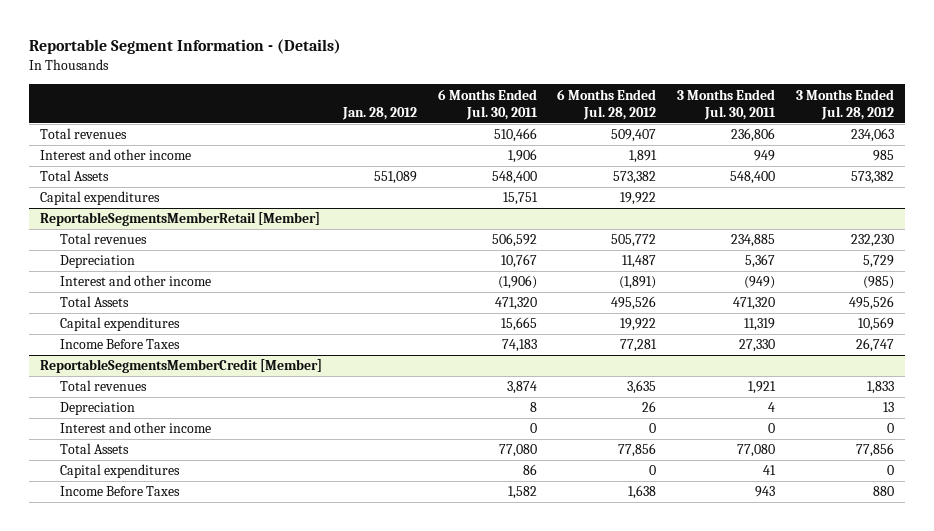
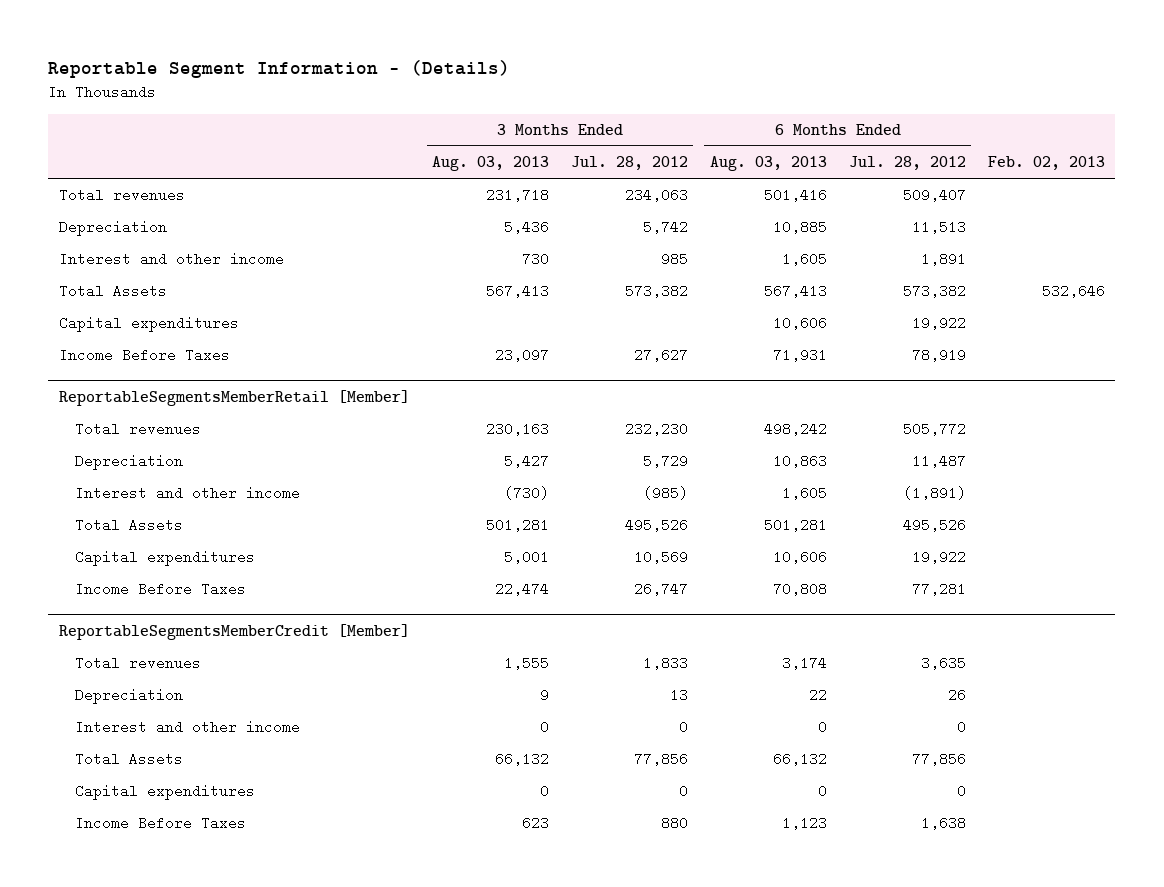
- | Jan. 28, 2012 | 6 Months Ended Jul. 30, 2011 | 6 Months Ended Jul. 28, 2012 | 3 Months Ended Jul. 30, 2011 | 3 Months Ended Jul. 28, 2012
+ | 3 Months Ended Aug. 03, 2013 | 3 Months Ended Jul. 28, 2012 | 6 Months Ended Aug. 03, 2013 | 6 Months Ended Jul. 28, 2012 | Feb. 02, 2013
+ Depreciation | 5,436 | 5,742 | 10,885 | 11,513 |
+ Income Before Taxes | 23,097 | 27,627 | 71,931 | 78,919 |

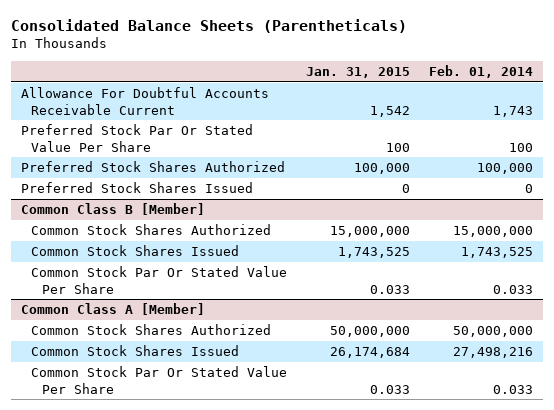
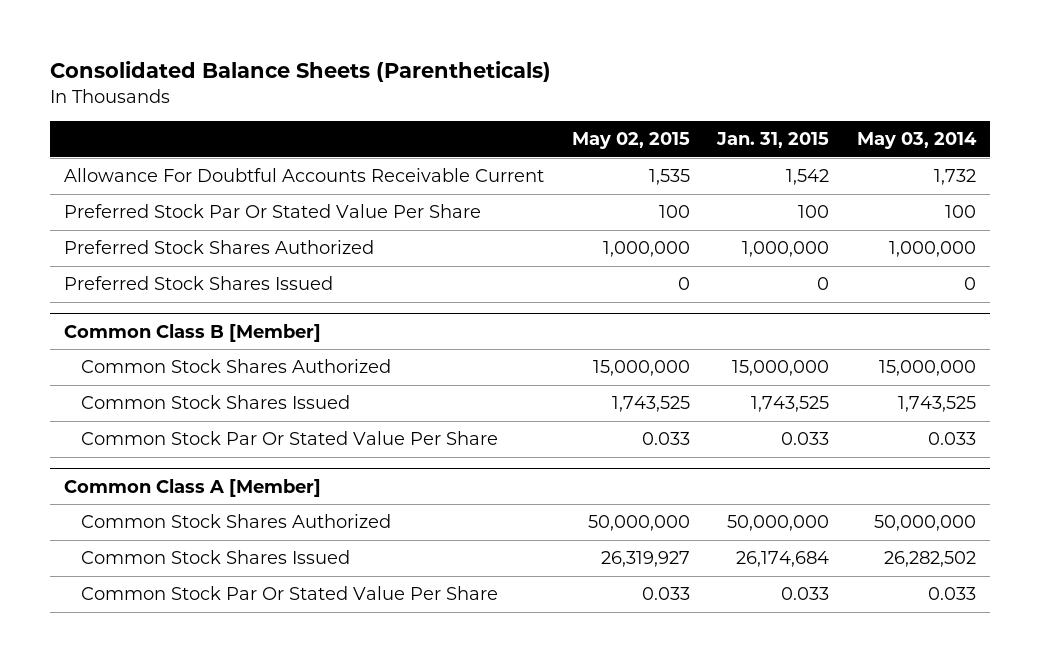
- | Jan. 31, 2015 | Feb. 01, 2014
+ | May 02, 2015 | Jan. 31, 2015 | May 03, 2014
- Preferred Stock Shares Authorized | 100,000 | 100,000
+ Preferred Stock Shares Authorized | 1,000,000 | 1,000,000 | 1,000,000

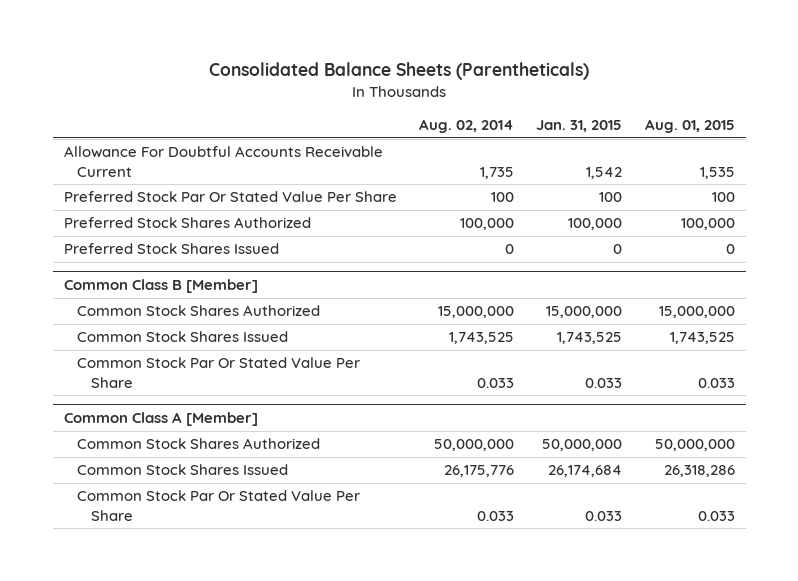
- | May 02, 2015 | Jan. 31, 2015 | May 03, 2014
+ | Aug. 02, 2014 | Jan. 31, 2015 | Aug. 01, 2015
- Preferred Stock Shares Authorized | 1,000,000 | 1,000,000 | 1,000,000
+ Preferred Stock Shares Authorized | 100,000 | 100,000 | 100,000

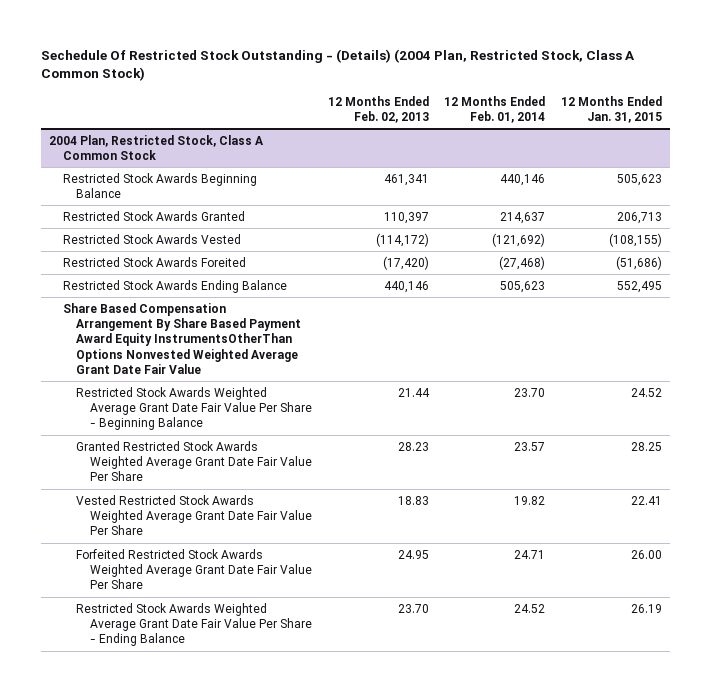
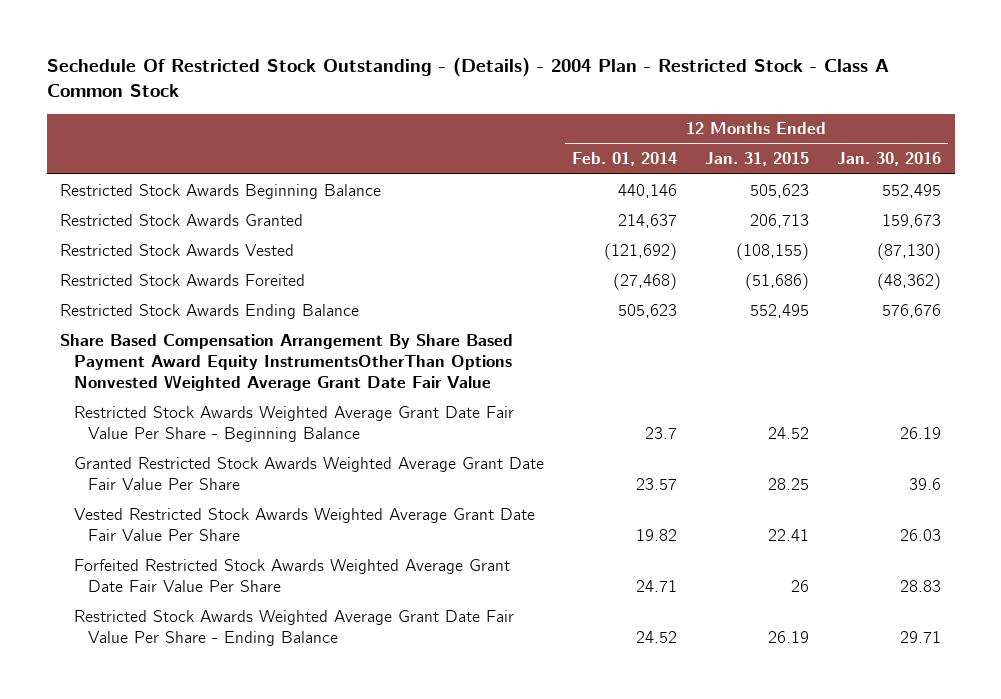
- Sechedule Of Restricted Stock Outstanding - (Details) (2004 Plan, Restricted Stock, Class A Common Stock)
+ Sechedule Of Restricted Stock Outstanding - (Details) - 2004 Plan - Restricted Stock - Class A Common Stock
- | 12 Months Ended Feb. 02, 2013 | 12 Months Ended Feb. 01, 2014 | 12 Months Ended Jan. 31, 2015
+ | 12 Months Ended Feb. 01, 2014 | 12 Months Ended Jan. 31, 2015 | 12 Months Ended Jan. 30, 2016
- 2004 Plan, Restricted Stock, Class A Common Stock
- Restricted Stock Awards Weighted Average Grant Date Fair Value Per Share - Beginning Balance | 21.44 | 23.70 | 24.52
+ Restricted Stock Awards Weighted Average Grant Date Fair Value Per Share - Beginning Balance | 23.7 | 24.52 | 26.19
- Forfeited Restricted Stock Awards Weighted Average Grant Date Fair Value Per Share | 24.95 | 24.71 | 26.00
+ Forfeited Restricted Stock Awards Weighted Average Grant Date Fair Value Per Share | 24.71 | 26 | 28.83

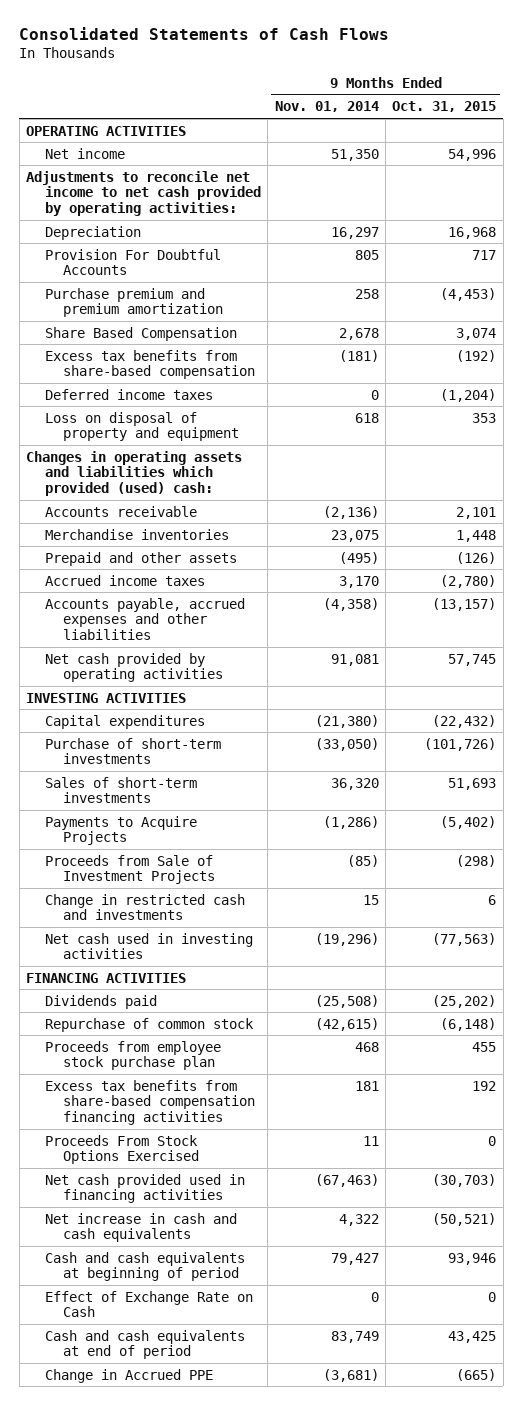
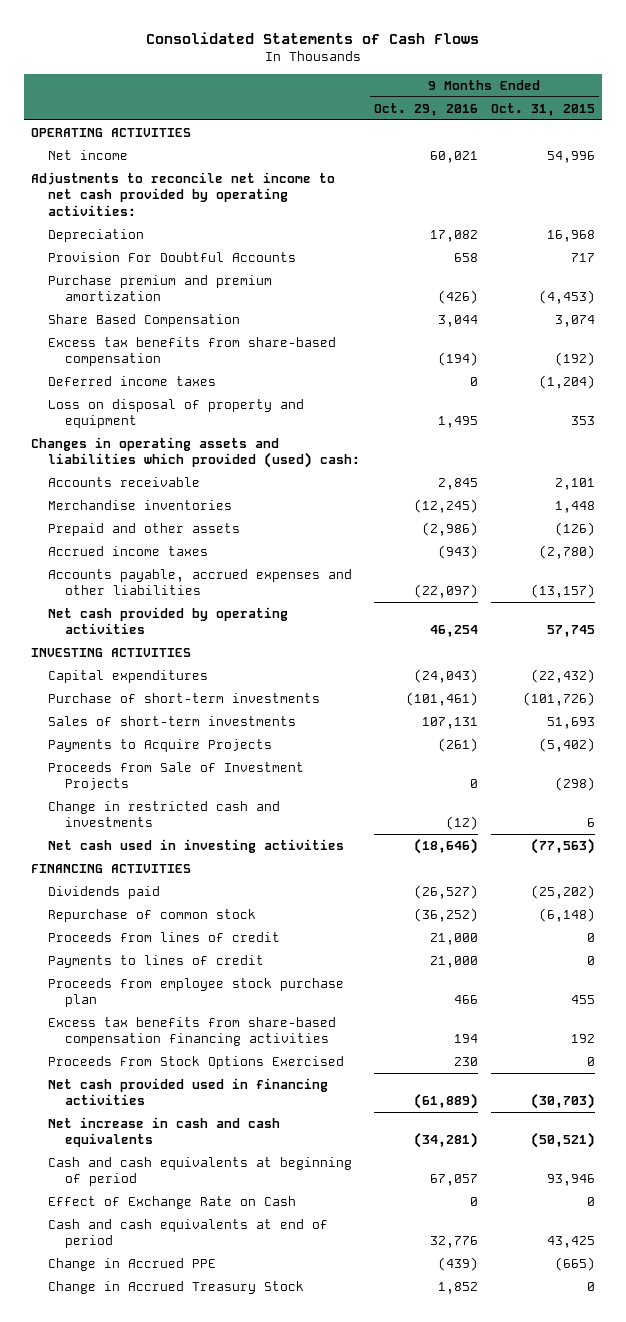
- | 9 Months Ended Nov. 01, 2014 | 9 Months Ended Oct. 31, 2015
+ | 9 Months Ended Oct. 29, 2016 | 9 Months Ended Oct. 31, 2015
+ Proceeds from lines of credit | 21,000 | 0
+ Payments to lines of credit | 21,000 | 0
+ Change in Accrued Treasury Stock | 1,852 | 0

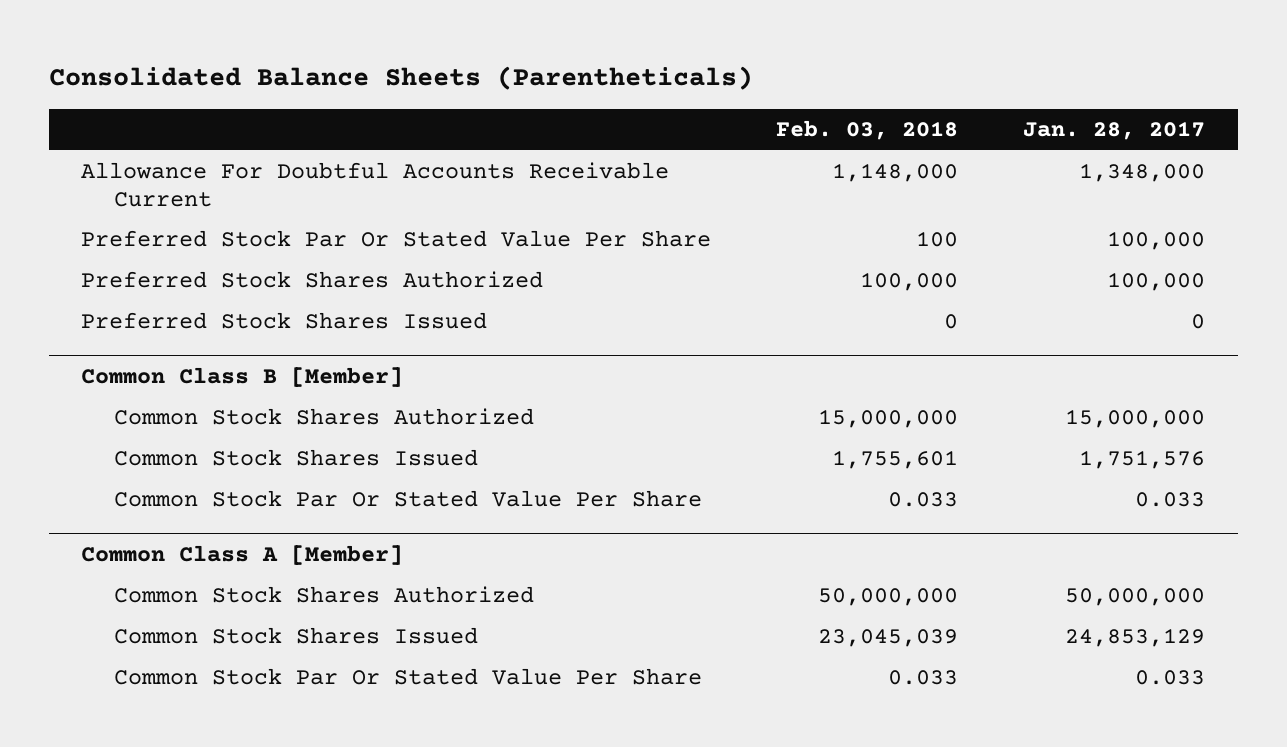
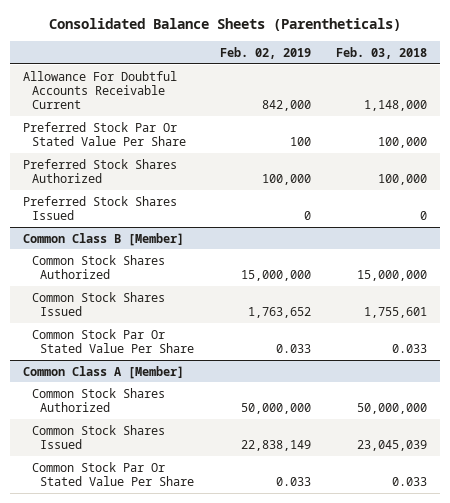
- | Feb. 03, 2018 | Jan. 28, 2017
+ | Feb. 02, 2019 | Feb. 03, 2018
- Preferred Stock Par Or Stated Value Per Share | 100 | 100,000
+ Preferred Stock Par Or Stated Value Per Share | 100 | 100,000

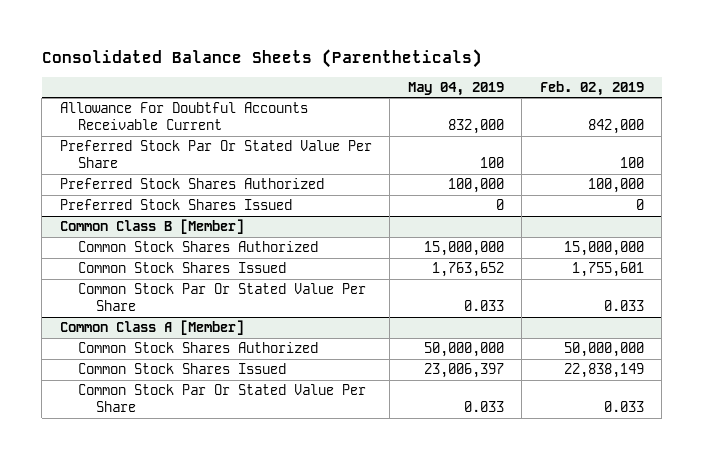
- | Feb. 02, 2019 | Feb. 03, 2018
+ | May 04, 2019 | Feb. 02, 2019
@ Common Class B [Member]
- Common Stock Shares Issued | 1,763,652 | 1,755,601
+ Common Stock Shares Issued | 1,763,652 | 1,755,601

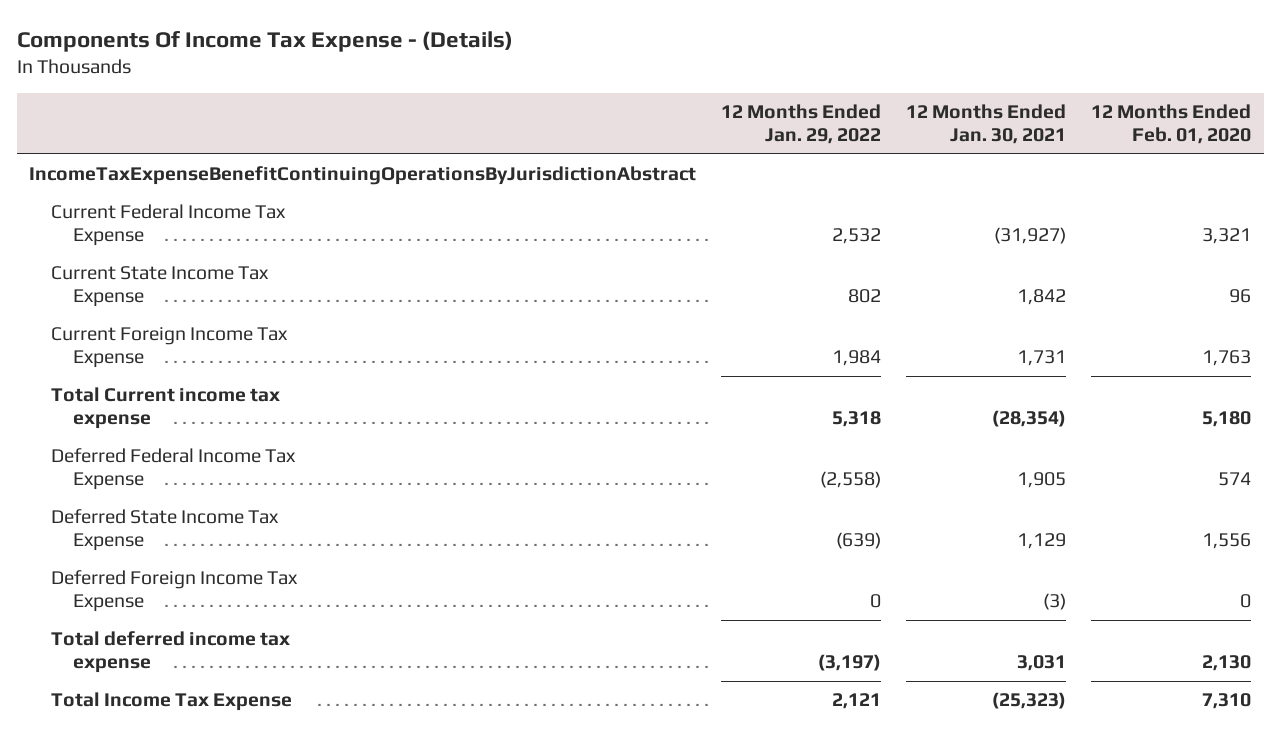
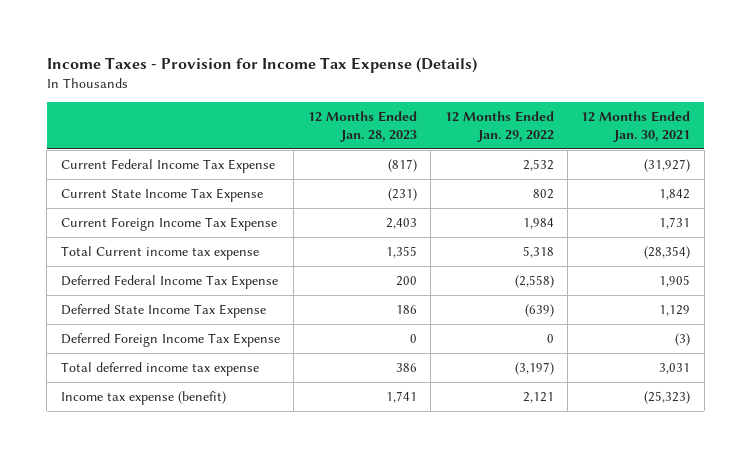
- Components Of Income Tax Expense - (Details)
+ Income Taxes - Provision for Income Tax Expense (Details)
- | 12 Months Ended Jan. 29, 2022 | 12 Months Ended Jan. 30, 2021 | 12 Months Ended Feb. 01, 2020
+ | 12 Months Ended Jan. 28, 2023 | 12 Months Ended Jan. 29, 2022 | 12 Months Ended Jan. 30, 2021
- IncomeTaxExpenseBenefitContinuingOperationsByJurisdictionAbstract
- Total Income Tax Expense | 2,121 | (25,323) | 7,310
+ Income tax expense (benefit) | 1,741 | 2,121 | (25,323)

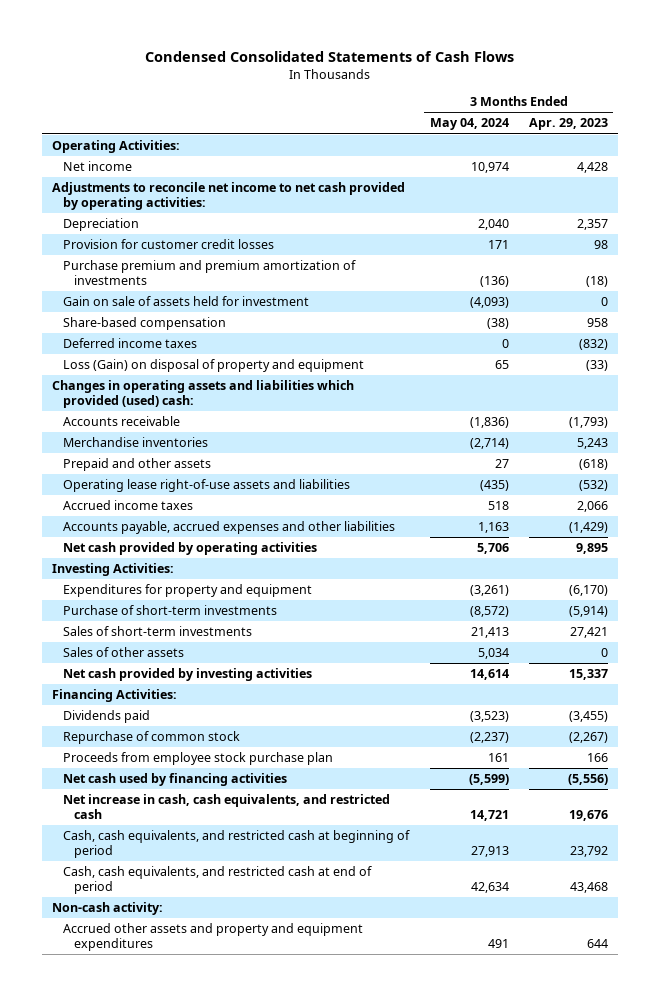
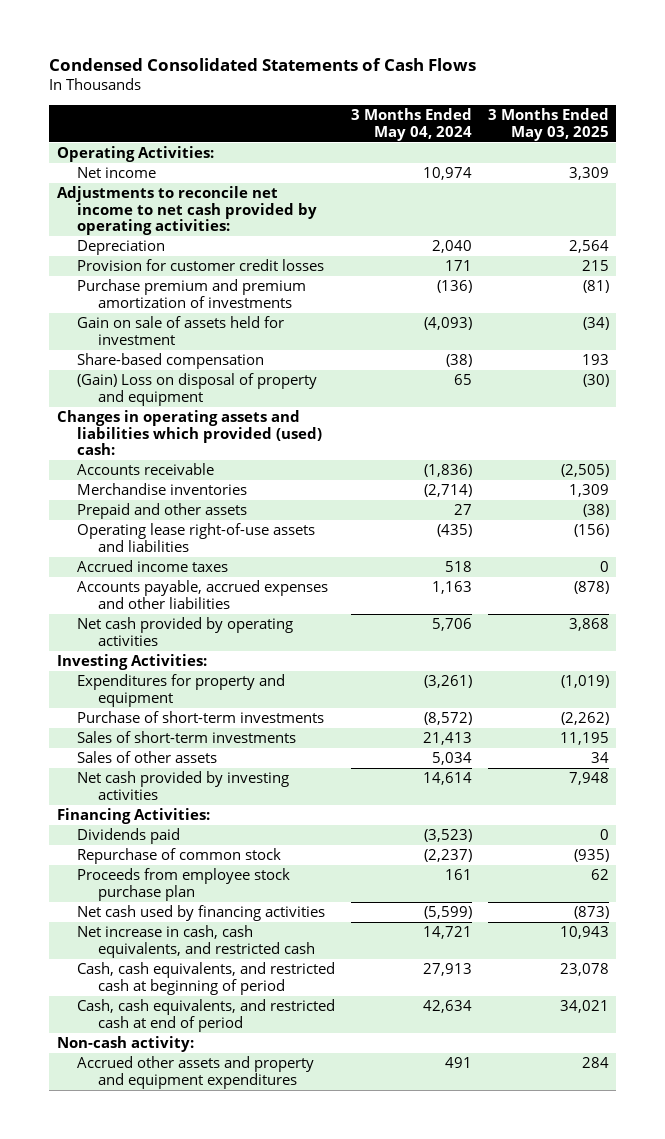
- | 3 Months Ended May 04, 2024 | 3 Months Ended Apr. 29, 2023
+ | 3 Months Ended May 04, 2024 | 3 Months Ended May 03, 2025
- Deferred income taxes | 0 | (832)
- Loss (Gain) on disposal of property and equipment | 65 | (33)
+ (Gain) Loss on disposal of property and equipment | 65 | (30)

